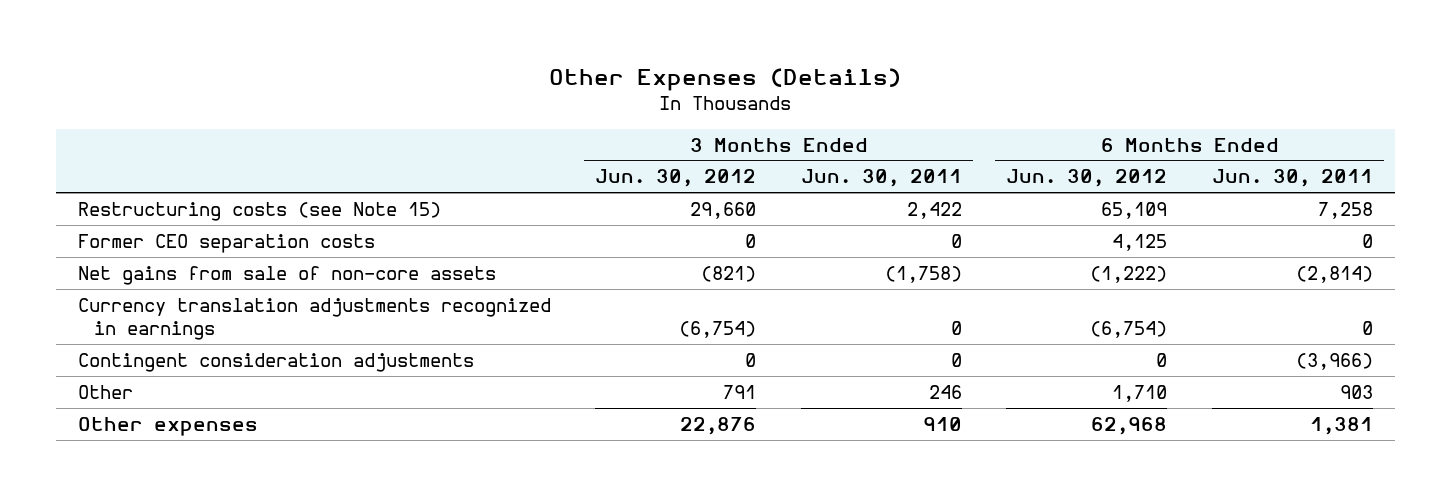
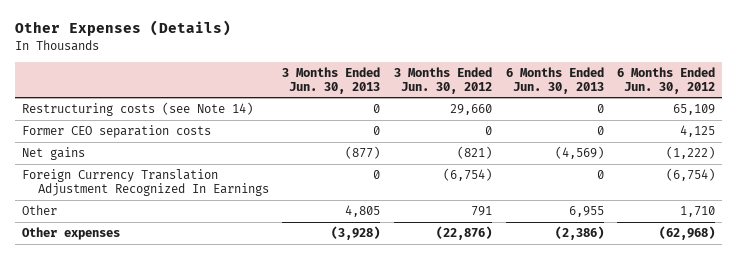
- | 3 Months Ended Jun. 30, 2012 | 3 Months Ended Jun. 30, 2011 | 6 Months Ended Jun. 30, 2012 | 6 Months Ended Jun. 30, 2011
+ | 3 Months Ended Jun. 30, 2013 | 3 Months Ended Jun. 30, 2012 | 6 Months Ended Jun. 30, 2013 | 6 Months Ended Jun. 30, 2012
- Restructuring costs (see Note 15) | 29,660 | 2,422 | 65,109 | 7,258
+ Restructuring costs (see Note 14) | 0 | 29,660 | 0 | 65,109
- Net gains from sale of non-core assets | (821) | (1,758) | (1,222) | (2,814)
- Currency translation adjustments recognized in earnings | (6,754) | 0 | (6,754) | 0
- Contingent consideration adjustments | 0 | 0 | 0 | (3,966)
+ Net gains | (877) | (821) | (4,569) | (1,222)
+ Foreign Currency Translation Adjustment Recognized In Earnings | 0 | (6,754) | 0 | (6,754)
- Other expenses | 22,876 | 910 | 62,968 | 1,381
+ Other expenses | (3,928) | (22,876) | (2,386) | (62,968)

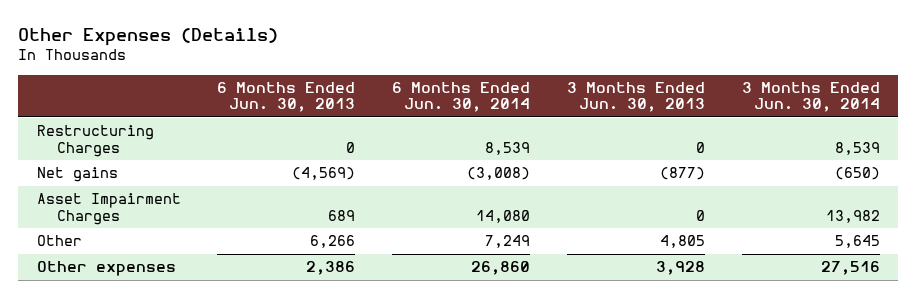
- | 3 Months Ended Jun. 30, 2013 | 3 Months Ended Jun. 30, 2012 | 6 Months Ended Jun. 30, 2013 | 6 Months Ended Jun. 30, 2012
+ | 6 Months Ended Jun. 30, 2013 | 6 Months Ended Jun. 30, 2014 | 3 Months Ended Jun. 30, 2013 | 3 Months Ended Jun. 30, 2014
- Restructuring costs (see Note 14) | 0 | 29,660 | 0 | 65,109
- Former CEO separation costs | 0 | 0 | 0 | 4,125
+ Restructuring Charges | 0 | 8,539 | 0 | 8,539
- Foreign Currency Translation Adjustment Recognized In Earnings | 0 | (6,754) | 0 | (6,754)
- Other | 4,805 | 791 | 6,955 | 1,710
- Other expenses | (3,928) | (22,876) | (2,386) | (62,968)
+ Asset Impairment Charges | 689 | 14,080 | 0 | 13,982
+ Other | 6,266 | 7,249 | 4,805 | 5,645
+ Other expenses | 2,386 | 26,860 | 3,928 | 27,516

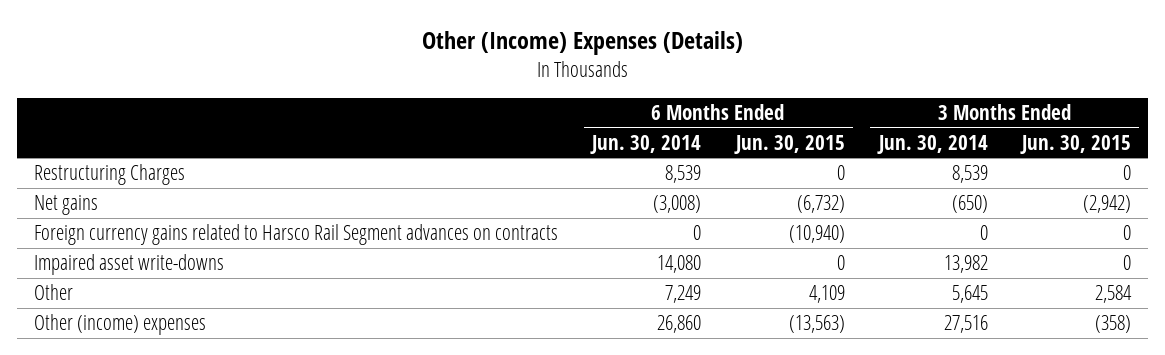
- Other Expenses (Details)
+ Other (Income) Expenses (Details)
- | 6 Months Ended Jun. 30, 2013 | 6 Months Ended Jun. 30, 2014 | 3 Months Ended Jun. 30, 2013 | 3 Months Ended Jun. 30, 2014
+ | 6 Months Ended Jun. 30, 2014 | 6 Months Ended Jun. 30, 2015 | 3 Months Ended Jun. 30, 2014 | 3 Months Ended Jun. 30, 2015
- Asset Impairment Charges | 689 | 14,080 | 0 | 13,982
+ Foreign currency gains related to Harsco Rail Segment advances on contracts | 0 | (10,940) | 0 | 0
+ Impaired asset write-downs | 14,080 | 0 | 13,982 | 0
- Other expenses | 2,386 | 26,860 | 3,928 | 27,516
+ Other (income) expenses | 26,860 | (13,563) | 27,516 | (358)

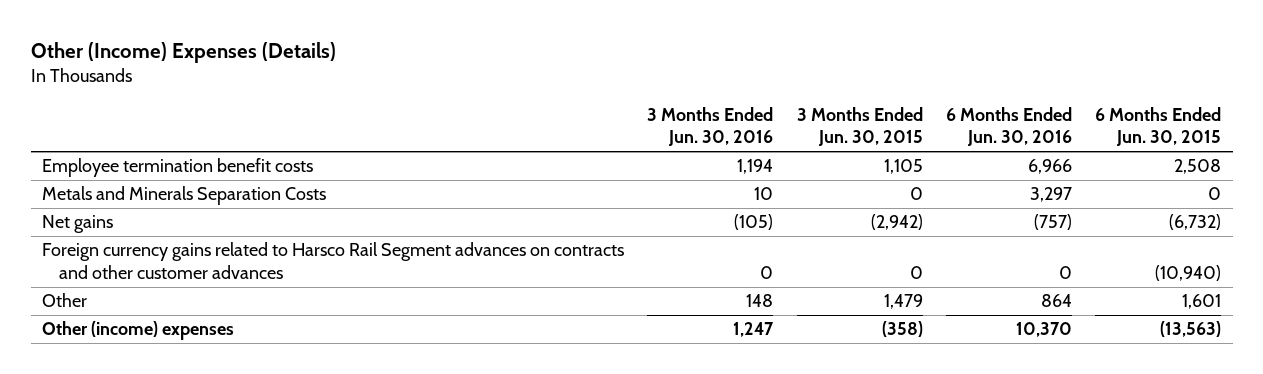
- | 6 Months Ended Jun. 30, 2014 | 6 Months Ended Jun. 30, 2015 | 3 Months Ended Jun. 30, 2014 | 3 Months Ended Jun. 30, 2015
+ | 3 Months Ended Jun. 30, 2016 | 3 Months Ended Jun. 30, 2015 | 6 Months Ended Jun. 30, 2016 | 6 Months Ended Jun. 30, 2015
- Restructuring Charges | 8,539 | 0 | 8,539 | 0
+ Employee termination benefit costs | 1,194 | 1,105 | 6,966 | 2,508
+ Metals and Minerals Separation Costs | 10 | 0 | 3,297 | 0
- Foreign currency gains related to Harsco Rail Segment advances on contracts | 0 | (10,940) | 0 | 0
- Impaired asset write-downs | 14,080 | 0 | 13,982 | 0
- Other | 7,249 | 4,109 | 5,645 | 2,584
+ Foreign currency gains related to Harsco Rail Segment advances on contracts and other customer advances | 0 | 0 | 0 | (10,940)
+ Other | 148 | 1,479 | 864 | 1,601

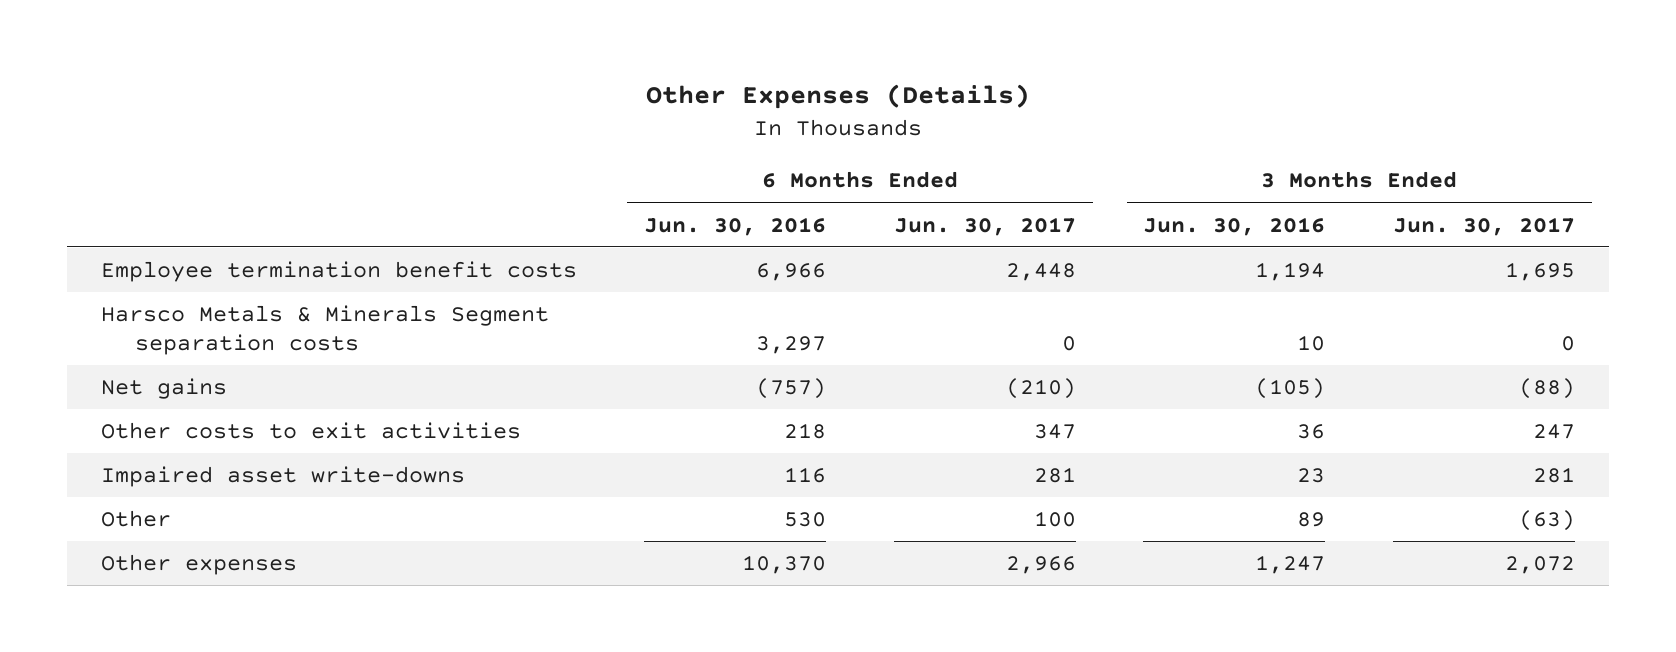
- Other (Income) Expenses (Details)
+ Other Expenses (Details)
- | 3 Months Ended Jun. 30, 2016 | 3 Months Ended Jun. 30, 2015 | 6 Months Ended Jun. 30, 2016 | 6 Months Ended Jun. 30, 2015
+ | 6 Months Ended Jun. 30, 2016 | 6 Months Ended Jun. 30, 2017 | 3 Months Ended Jun. 30, 2016 | 3 Months Ended Jun. 30, 2017
- Metals and Minerals Separation Costs | 10 | 0 | 3,297 | 0
+ Harsco Metals & Minerals Segment separation costs | 3,297 | 0 | 10 | 0
- Foreign currency gains related to Harsco Rail Segment advances on contracts and other customer advances | 0 | 0 | 0 | (10,940)
- Other | 148 | 1,479 | 864 | 1,601
- Other (income) expenses | 1,247 | (358) | 10,370 | (13,563)
+ Other costs to exit activities | 218 | 347 | 36 | 247
+ Impaired asset write-downs | 116 | 281 | 23 | 281
+ Other | 530 | 100 | 89 | (63)
+ Other expenses | 10,370 | 2,966 | 1,247 | 2,072

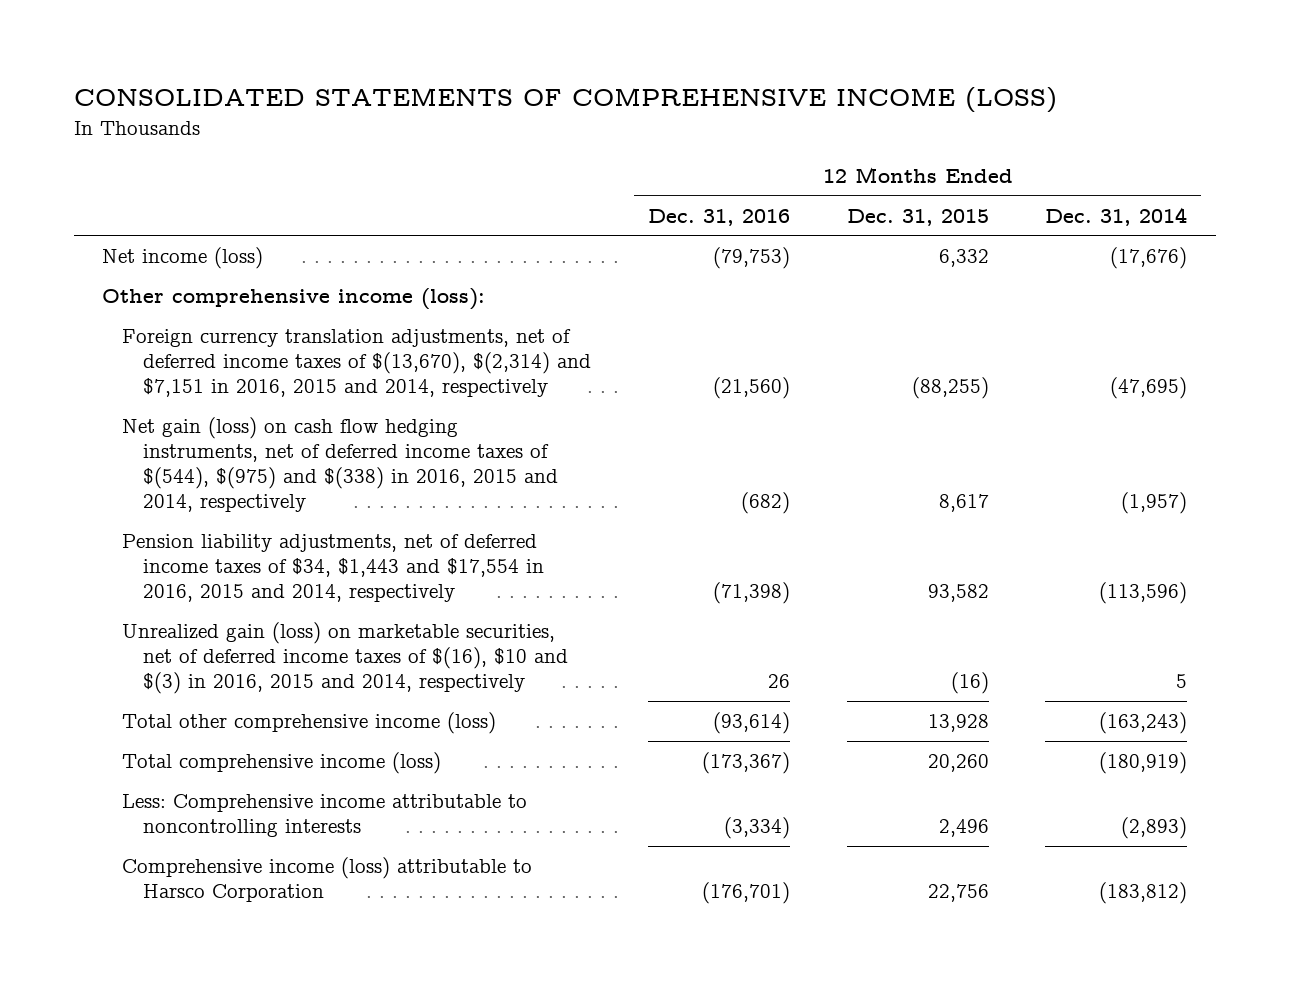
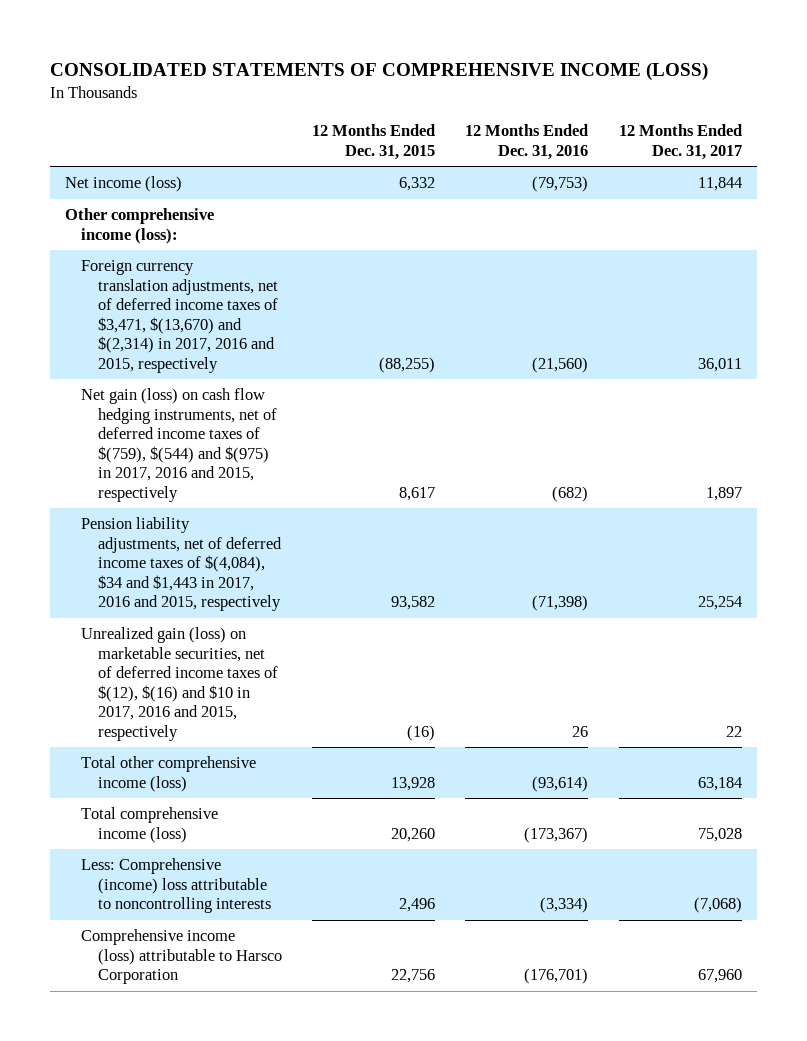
- | 12 Months Ended Dec. 31, 2016 | 12 Months Ended Dec. 31, 2015 | 12 Months Ended Dec. 31, 2014
+ | 12 Months Ended Dec. 31, 2015 | 12 Months Ended Dec. 31, 2016 | 12 Months Ended Dec. 31, 2017
- Foreign currency translation adjustments, net of deferred income taxes of $(13,670), $(2,314) and $7,151 in 2016, 2015 and 2014, respectively | (21,560) | (88,255) | (47,695)
- Net gain (loss) on cash flow hedging instruments, net of deferred income taxes of $(544), $(975) and $(338) in 2016, 2015 and 2014, respectively | (682) | 8,617 | (1,957)
- Pension liability adjustments, net of deferred income taxes of $34, $1,443 and $17,554 in 2016, 2015 and 2014, respectively | (71,398) | 93,582 | (113,596)
- Unrealized gain (loss) on marketable securities, net of deferred income taxes of $(16), $10 and $(3) in 2016, 2015 and 2014, respectively | 26 | (16) | 5
+ Foreign currency translation adjustments, net of deferred income taxes of $3,471, $(13,670) and $(2,314) in 2017, 2016 and 2015, respectively | (88,255) | (21,560) | 36,011
+ Net gain (loss) on cash flow hedging instruments, net of deferred income taxes of $(759), $(544) and $(975) in 2017, 2016 and 2015, respectively | 8,617 | (682) | 1,897
+ Pension liability adjustments, net of deferred income taxes of $(4,084), $34 and $1,443 in 2017, 2016 and 2015, respectively | 93,582 | (71,398) | 25,254
+ Unrealized gain (loss) on marketable securities, net of deferred income taxes of $(12), $(16) and $10 in 2017, 2016 and 2015, respectively | (16) | 26 | 22
- Less: Comprehensive income attributable to noncontrolling interests | (3,334) | 2,496 | (2,893)
+ Less: Comprehensive (income) loss attributable to noncontrolling interests | 2,496 | (3,334) | (7,068)

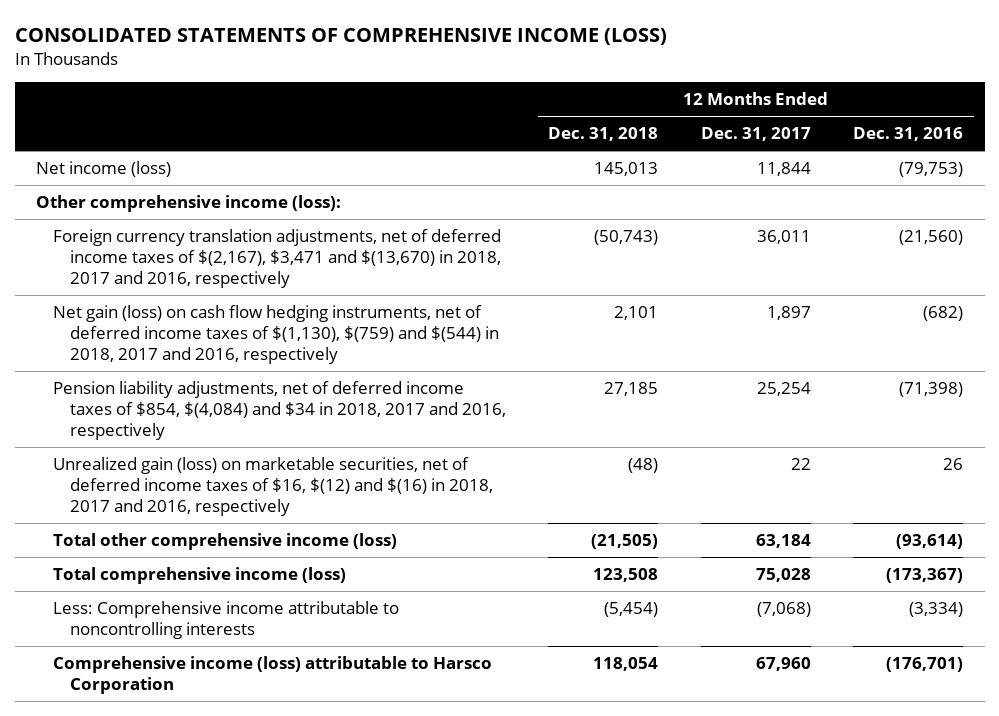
- | 12 Months Ended Dec. 31, 2015 | 12 Months Ended Dec. 31, 2016 | 12 Months Ended Dec. 31, 2017
+ | 12 Months Ended Dec. 31, 2018 | 12 Months Ended Dec. 31, 2017 | 12 Months Ended Dec. 31, 2016
- Foreign currency translation adjustments, net of deferred income taxes of $3,471, $(13,670) and $(2,314) in 2017, 2016 and 2015, respectively | (88,255) | (21,560) | 36,011
- Net gain (loss) on cash flow hedging instruments, net of deferred income taxes of $(759), $(544) and $(975) in 2017, 2016 and 2015, respectively | 8,617 | (682) | 1,897
- Pension liability adjustments, net of deferred income taxes of $(4,084), $34 and $1,443 in 2017, 2016 and 2015, respectively | 93,582 | (71,398) | 25,254
- Unrealized gain (loss) on marketable securities, net of deferred income taxes of $(12), $(16) and $10 in 2017, 2016 and 2015, respectively | (16) | 26 | 22
+ Foreign currency translation adjustments, net of deferred income taxes of $(2,167), $3,471 and $(13,670) in 2018, 2017 and 2016, respectively | (50,743) | 36,011 | (21,560)
+ Net gain (loss) on cash flow hedging instruments, net of deferred income taxes of $(1,130), $(759) and $(544) in 2018, 2017 and 2016, respectively | 2,101 | 1,897 | (682)
+ Pension liability adjustments, net of deferred income taxes of $854, $(4,084) and $34 in 2018, 2017 and 2016, respectively | 27,185 | 25,254 | (71,398)
+ Unrealized gain (loss) on marketable securities, net of deferred income taxes of $16, $(12) and $(16) in 2018, 2017 and 2016, respectively | (48) | 22 | 26
- Less: Comprehensive (income) loss attributable to noncontrolling interests | 2,496 | (3,334) | (7,068)
+ Less: Comprehensive income attributable to noncontrolling interests | (5,454) | (7,068) | (3,334)

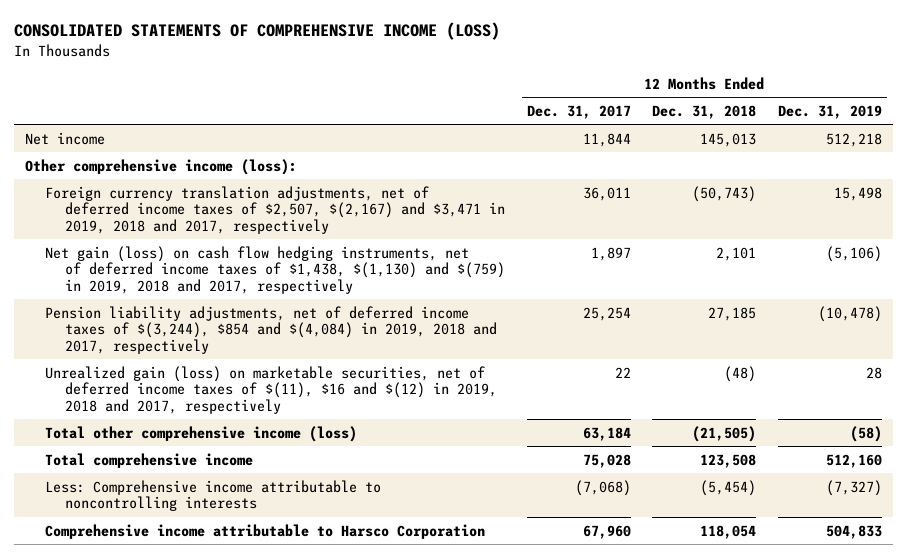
- | 12 Months Ended Dec. 31, 2018 | 12 Months Ended Dec. 31, 2017 | 12 Months Ended Dec. 31, 2016
+ | 12 Months Ended Dec. 31, 2017 | 12 Months Ended Dec. 31, 2018 | 12 Months Ended Dec. 31, 2019
- Net income (loss) | 145,013 | 11,844 | (79,753)
+ Net income | 11,844 | 145,013 | 512,218
- Foreign currency translation adjustments, net of deferred income taxes of $(2,167), $3,471 and $(13,670) in 2018, 2017 and 2016, respectively | (50,743) | 36,011 | (21,560)
- Net gain (loss) on cash flow hedging instruments, net of deferred income taxes of $(1,130), $(759) and $(544) in 2018, 2017 and 2016, respectively | 2,101 | 1,897 | (682)
- Pension liability adjustments, net of deferred income taxes of $854, $(4,084) and $34 in 2018, 2017 and 2016, respectively | 27,185 | 25,254 | (71,398)
- Unrealized gain (loss) on marketable securities, net of deferred income taxes of $16, $(12) and $(16) in 2018, 2017 and 2016, respectively | (48) | 22 | 26
+ Foreign currency translation adjustments, net of deferred income taxes of $2,507, $(2,167) and $3,471 in 2019, 2018 and 2017, respectively | 36,011 | (50,743) | 15,498
+ Net gain (loss) on cash flow hedging instruments, net of deferred income taxes of $1,438, $(1,130) and $(759) in 2019, 2018 and 2017, respectively | 1,897 | 2,101 | (5,106)
+ Pension liability adjustments, net of deferred income taxes of $(3,244), $854 and $(4,084) in 2019, 2018 and 2017, respectively | 25,254 | 27,185 | (10,478)
+ Unrealized gain (loss) on marketable securities, net of deferred income taxes of $(11), $16 and $(12) in 2019, 2018 and 2017, respectively | 22 | (48) | 28
- Total comprehensive income (loss) | 123,508 | 75,028 | (173,367)
+ Total comprehensive income | 75,028 | 123,508 | 512,160
- Comprehensive income (loss) attributable to Harsco Corporation | 118,054 | 67,960 | (176,701)
+ Comprehensive income attributable to Harsco Corporation | 67,960 | 118,054 | 504,833

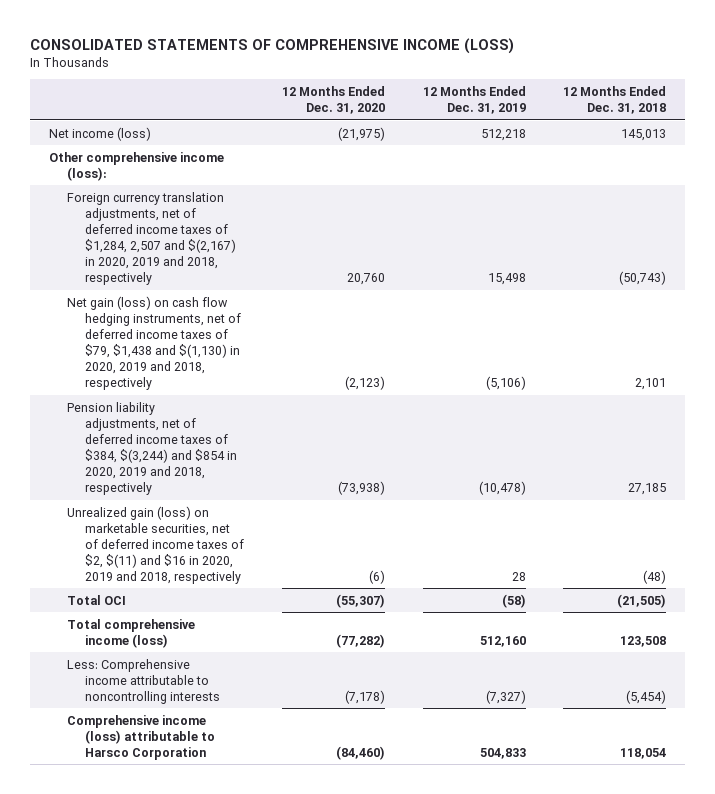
- | 12 Months Ended Dec. 31, 2017 | 12 Months Ended Dec. 31, 2018 | 12 Months Ended Dec. 31, 2019
+ | 12 Months Ended Dec. 31, 2020 | 12 Months Ended Dec. 31, 2019 | 12 Months Ended Dec. 31, 2018
- Net income | 11,844 | 145,013 | 512,218
+ Net income (loss) | (21,975) | 512,218 | 145,013
- Foreign currency translation adjustments, net of deferred income taxes of $2,507, $(2,167) and $3,471 in 2019, 2018 and 2017, respectively | 36,011 | (50,743) | 15,498
- Net gain (loss) on cash flow hedging instruments, net of deferred income taxes of $1,438, $(1,130) and $(759) in 2019, 2018 and 2017, respectively | 1,897 | 2,101 | (5,106)
- Pension liability adjustments, net of deferred income taxes of $(3,244), $854 and $(4,084) in 2019, 2018 and 2017, respectively | 25,254 | 27,185 | (10,478)
- Unrealized gain (loss) on marketable securities, net of deferred income taxes of $(11), $16 and $(12) in 2019, 2018 and 2017, respectively | 22 | (48) | 28
- Total other comprehensive income (loss) | 63,184 | (21,505) | (58)
- Total comprehensive income | 75,028 | 123,508 | 512,160
+ Foreign currency translation adjustments, net of deferred income taxes of $1,284, 2,507 and $(2,167) in 2020, 2019 and 2018, respectively | 20,760 | 15,498 | (50,743)
+ Net gain (loss) on cash flow hedging instruments, net of deferred income taxes of $79, $1,438 and $(1,130) in 2020, 2019 and 2018, respectively | (2,123) | (5,106) | 2,101
+ Pension liability adjustments, net of deferred income taxes of $384, $(3,244) and $854 in 2020, 2019 and 2018, respectively | (73,938) | (10,478) | 27,185
+ Unrealized gain (loss) on marketable securities, net of deferred income taxes of $2, $(11) and $16 in 2020, 2019 and 2018, respectively | (6) | 28 | (48)
+ Total OCI | (55,307) | (58) | (21,505)
+ Total comprehensive income (loss) | (77,282) | 512,160 | 123,508
- Comprehensive income attributable to Harsco Corporation | 67,960 | 118,054 | 504,833
+ Comprehensive income (loss) attributable to Harsco Corporation | (84,460) | 504,833 | 118,054

